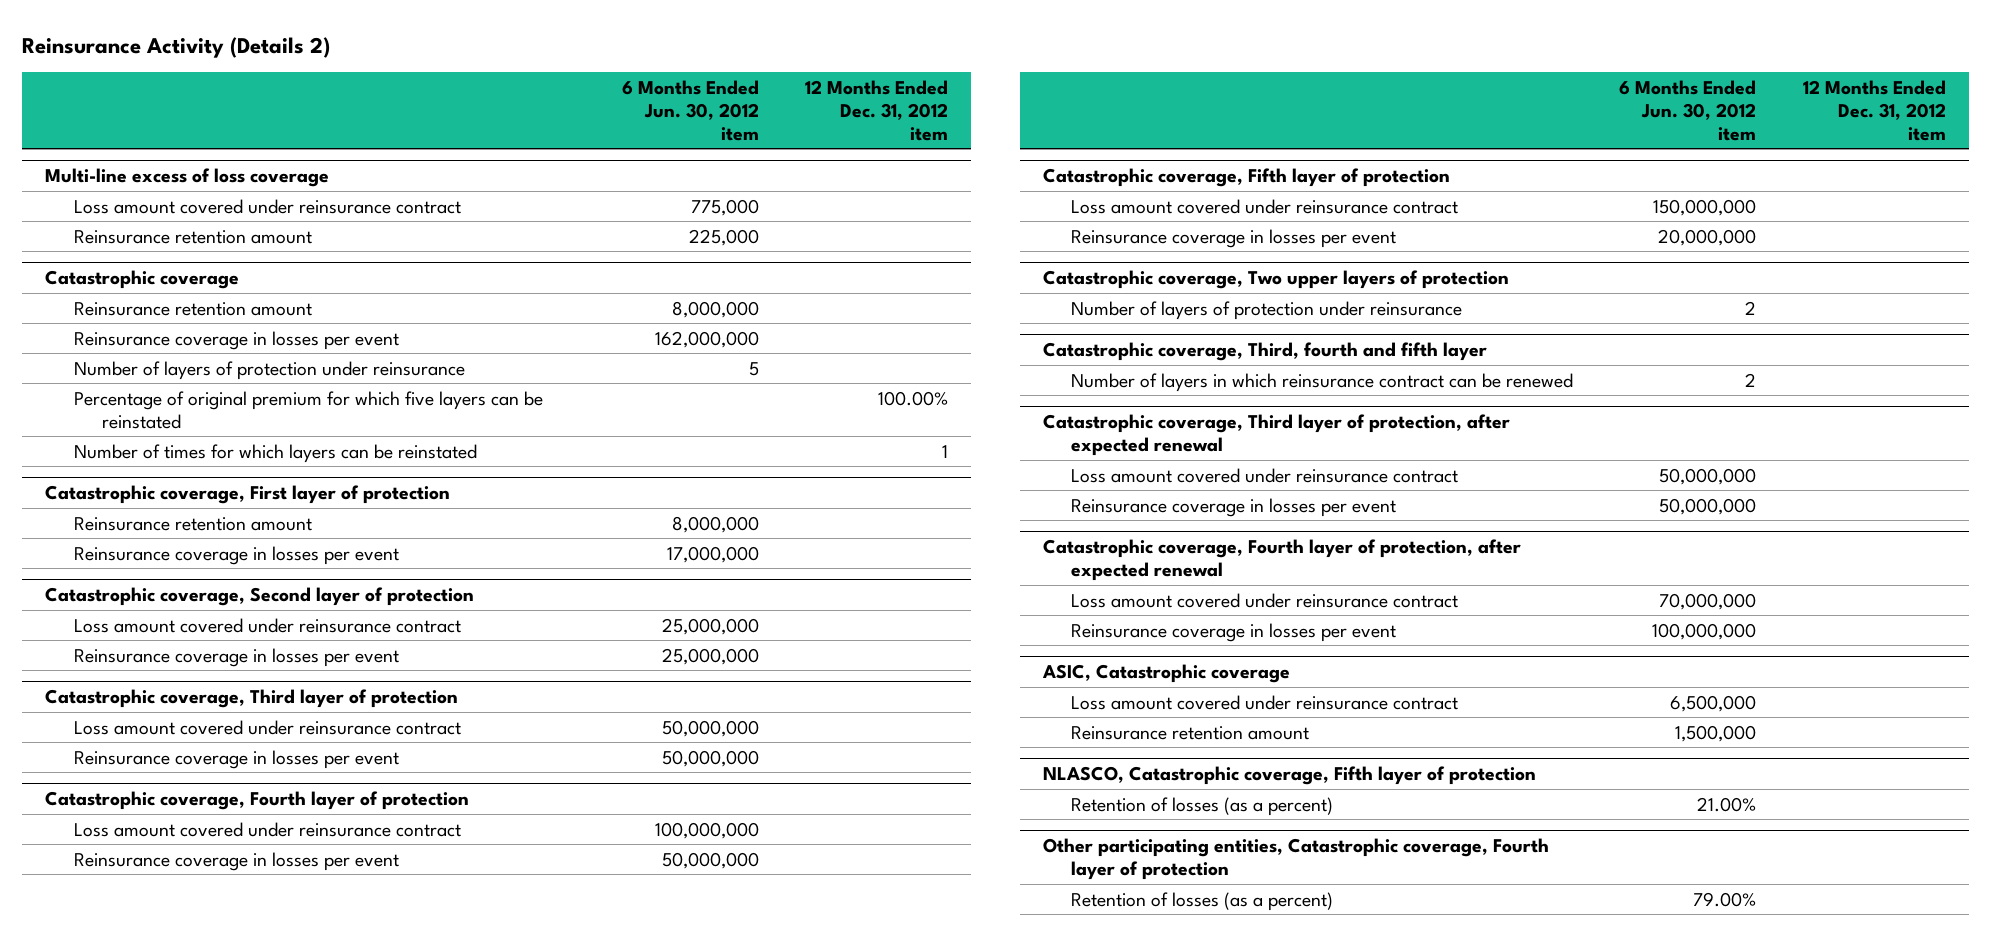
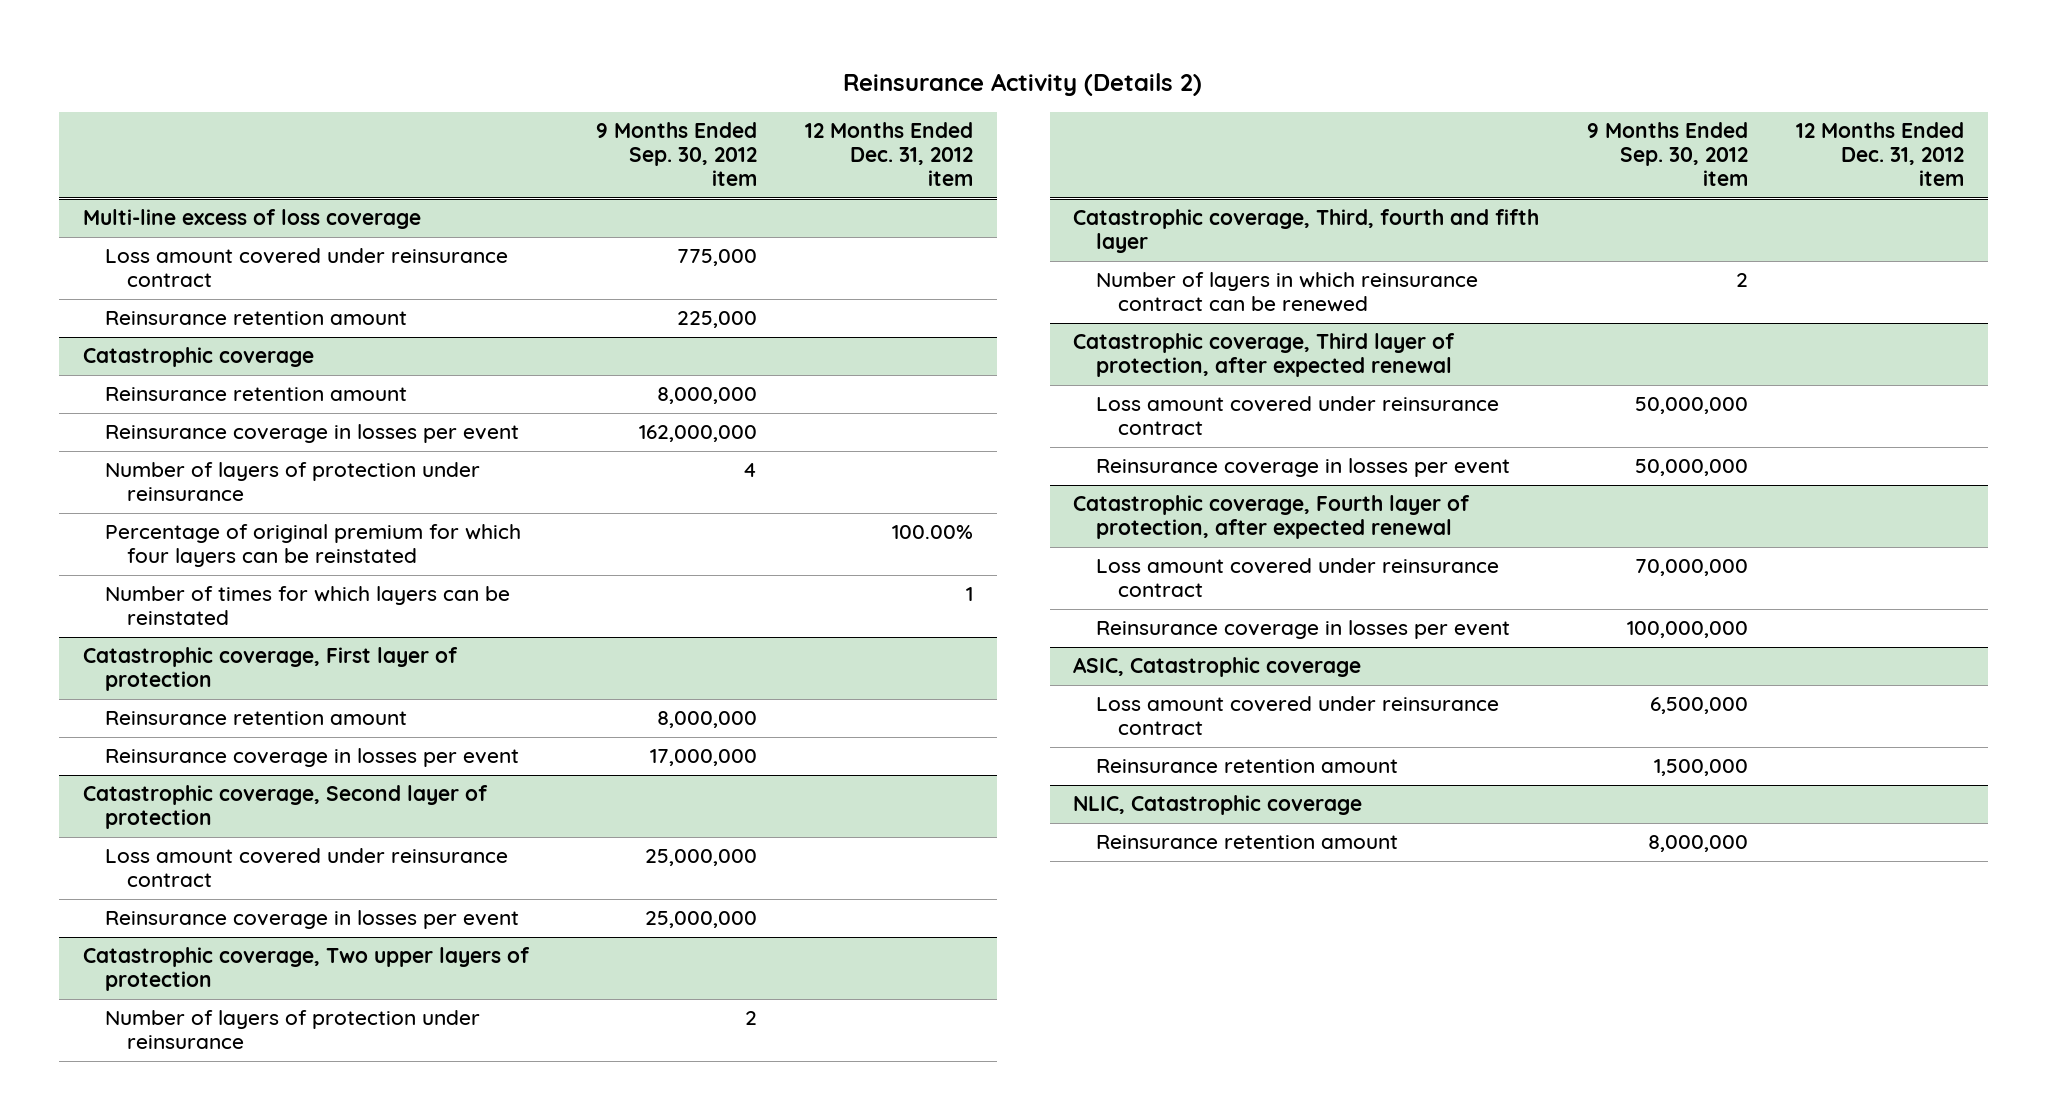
- | 6 Months Ended Jun. 30, 2012 item | 12 Months Ended Dec. 31, 2012 item
+ | 9 Months Ended Sep. 30, 2012 item | 12 Months Ended Dec. 31, 2012 item
@ Catastrophic coverage
- Percentage of original premium for which five layers can be reinstated | | 100.00%
+ Percentage of original premium for which four layers can be reinstated | | 100.00%
- Catastrophic coverage, Third layer of protection
- Loss amount covered under reinsurance contract | 50,000,000 |
- Reinsurance coverage in losses per event | 50,000,000 |
- Catastrophic coverage, Fourth layer of protection
- Loss amount covered under reinsurance contract | 100,000,000 |
- Reinsurance coverage in losses per event | 50,000,000 |
- Catastrophic coverage, Fifth layer of protection
- Loss amount covered under reinsurance contract | 150,000,000 |
- Reinsurance coverage in losses per event | 20,000,000 |
- NLASCO, Catastrophic coverage, Fifth layer of protection
- Retention of losses (as a percent) | 21.00% |
- Other participating entities, Catastrophic coverage, Fourth layer of protection
- Retention of losses (as a percent) | 79.00% |
+ NLIC, Catastrophic coverage
+ Reinsurance retention amount | 8,000,000 |

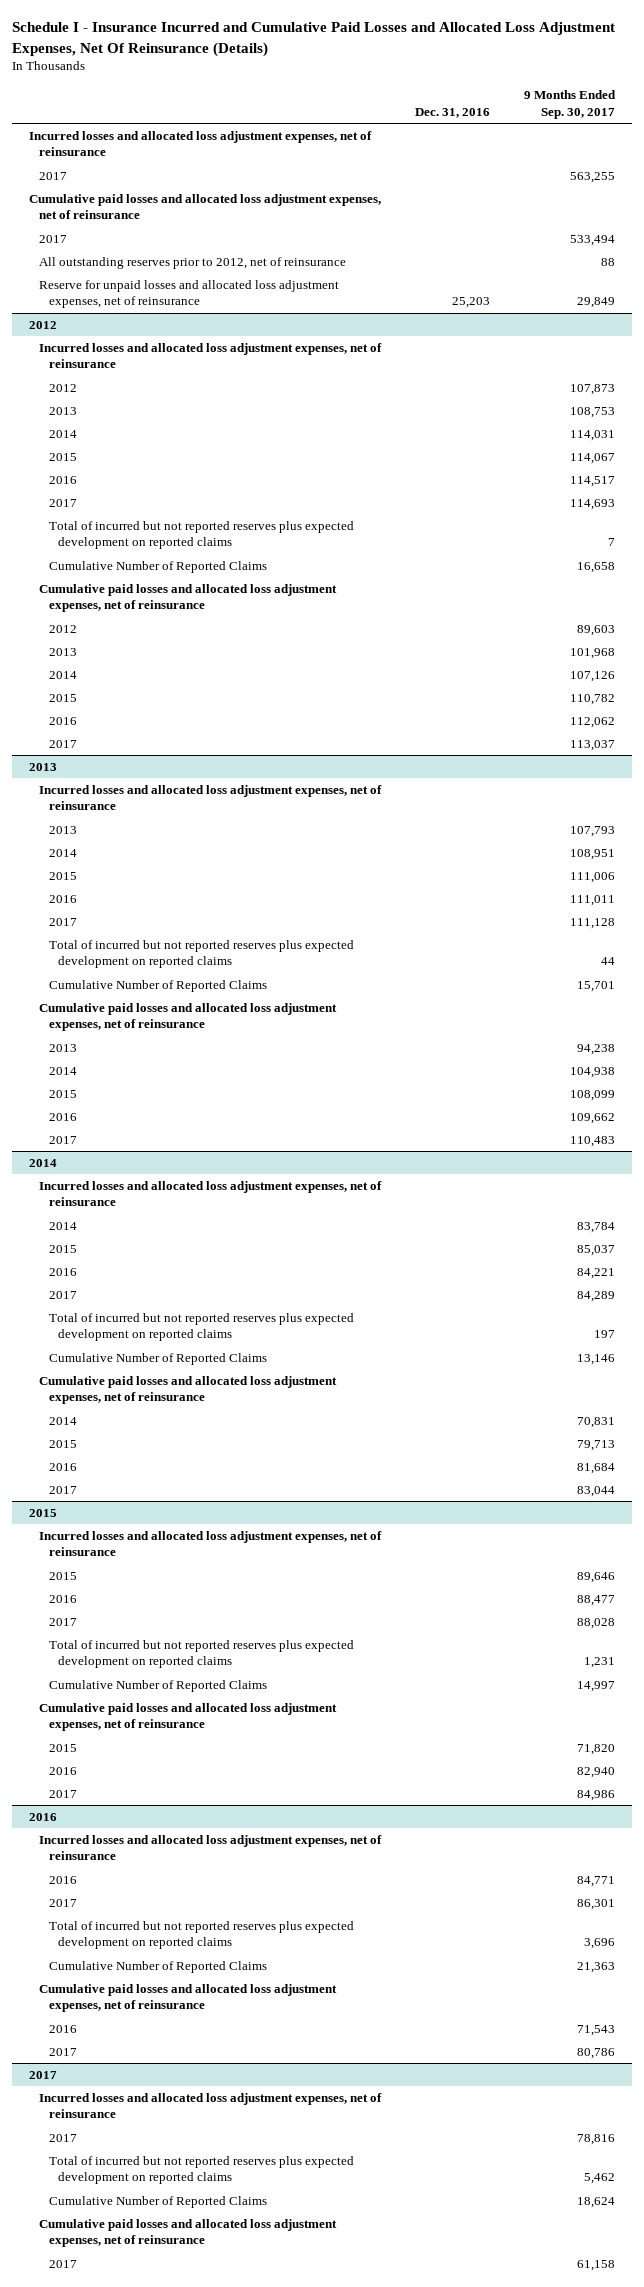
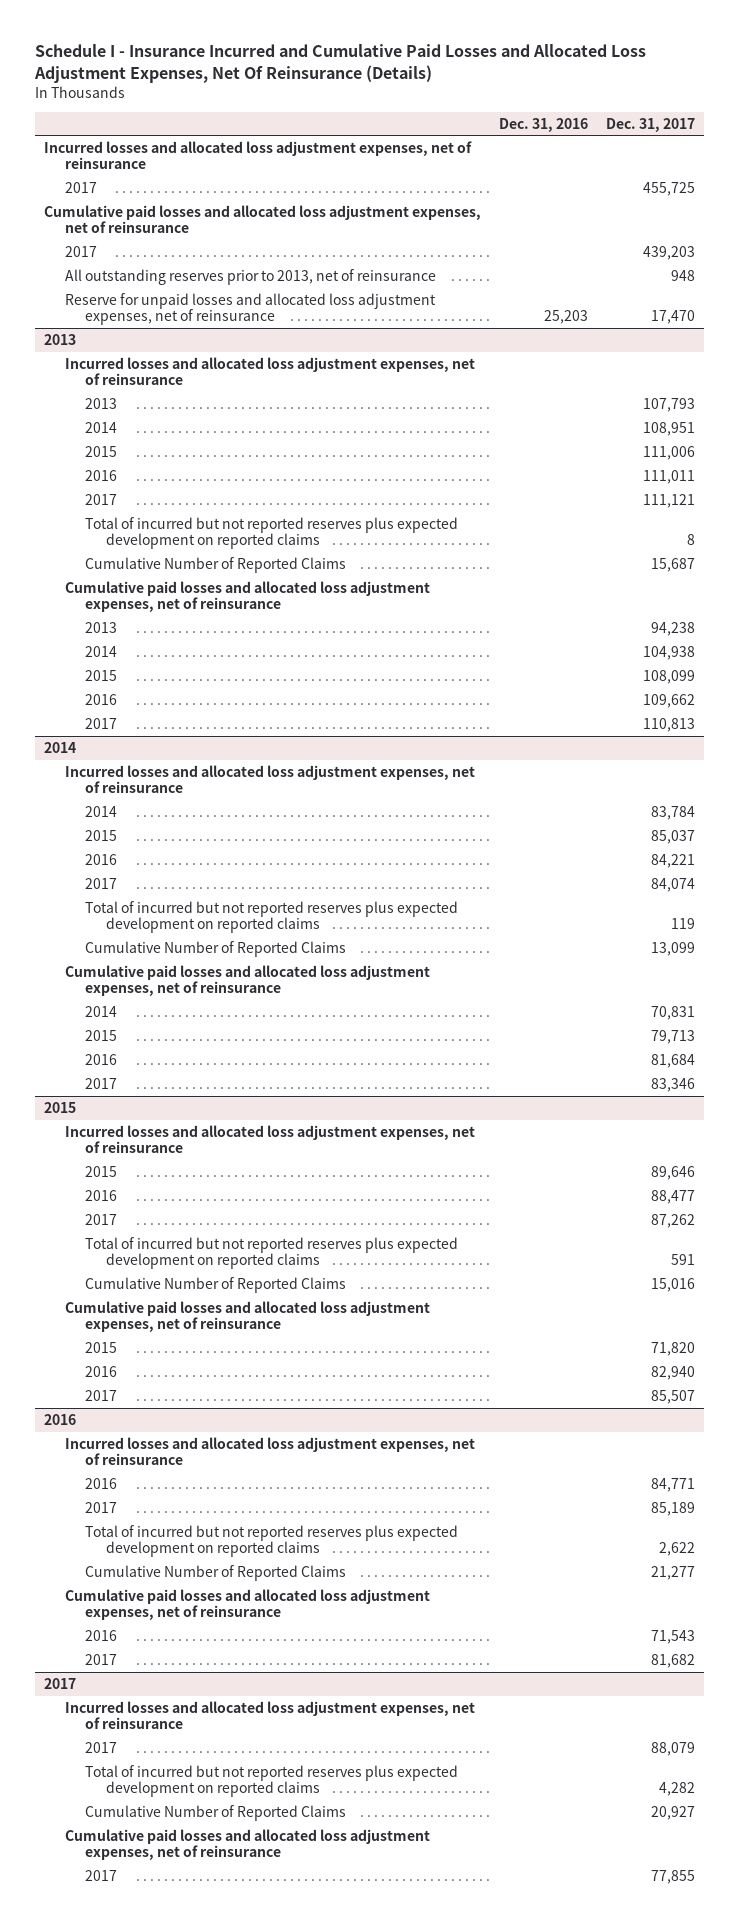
- | Dec. 31, 2016 | 9 Months Ended Sep. 30, 2017
+ | Dec. 31, 2016 | Dec. 31, 2017
- All outstanding reserves prior to 2012, net of reinsurance | | 88
+ All outstanding reserves prior to 2013, net of reinsurance | | 948
- 2012
- Incurred losses and allocated loss adjustment expenses, net of reinsurance
- 2012 | | 107,873
- 2013 | | 108,753
- 2014 | | 114,031
- 2015 | | 114,067
- 2016 | | 114,517
- 2017 | | 114,693
- Total of incurred but not reported reserves plus expected development on reported claims | | 7
- Cumulative Number of Reported Claims | | 16,658
- Cumulative paid losses and allocated loss adjustment expenses, net of reinsurance
- 2012 | | 89,603
- 2013 | | 101,968
- 2014 | | 107,126
- 2015 | | 110,782
- 2016 | | 112,062
- 2017 | | 113,037

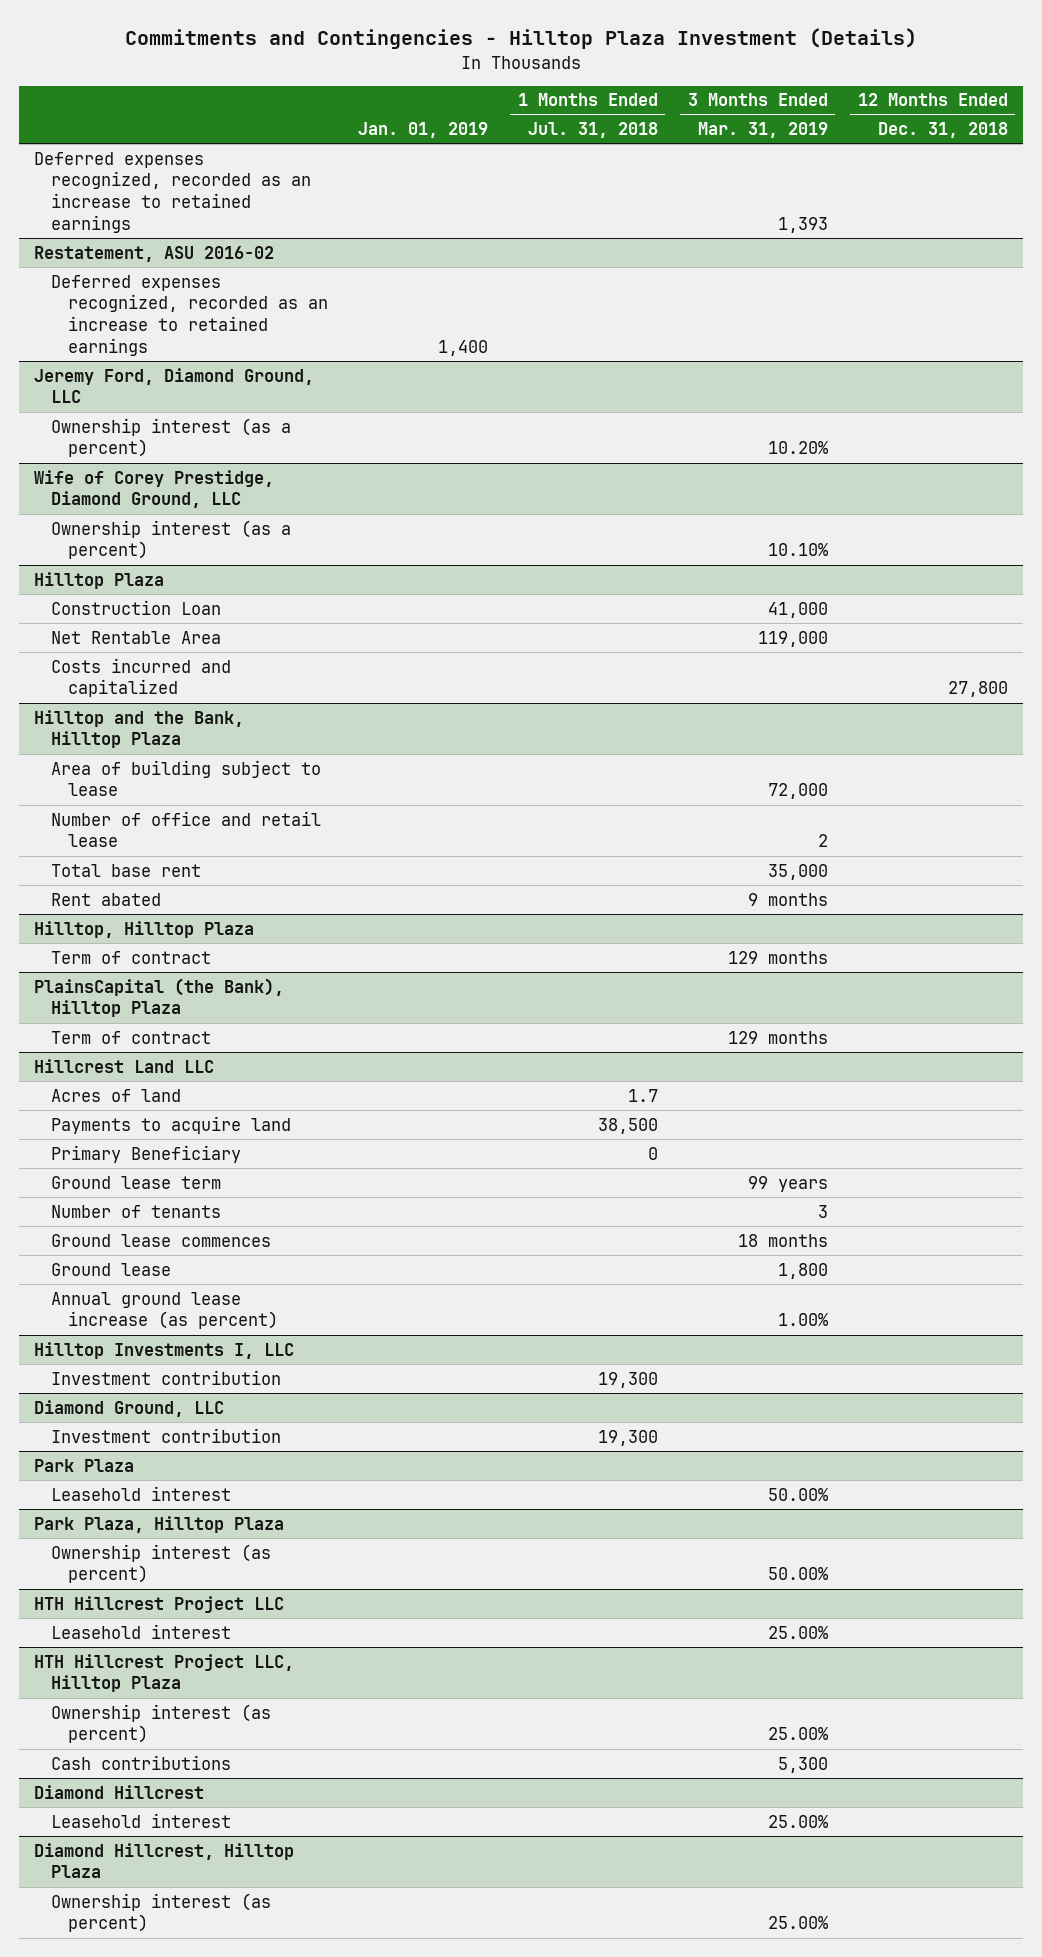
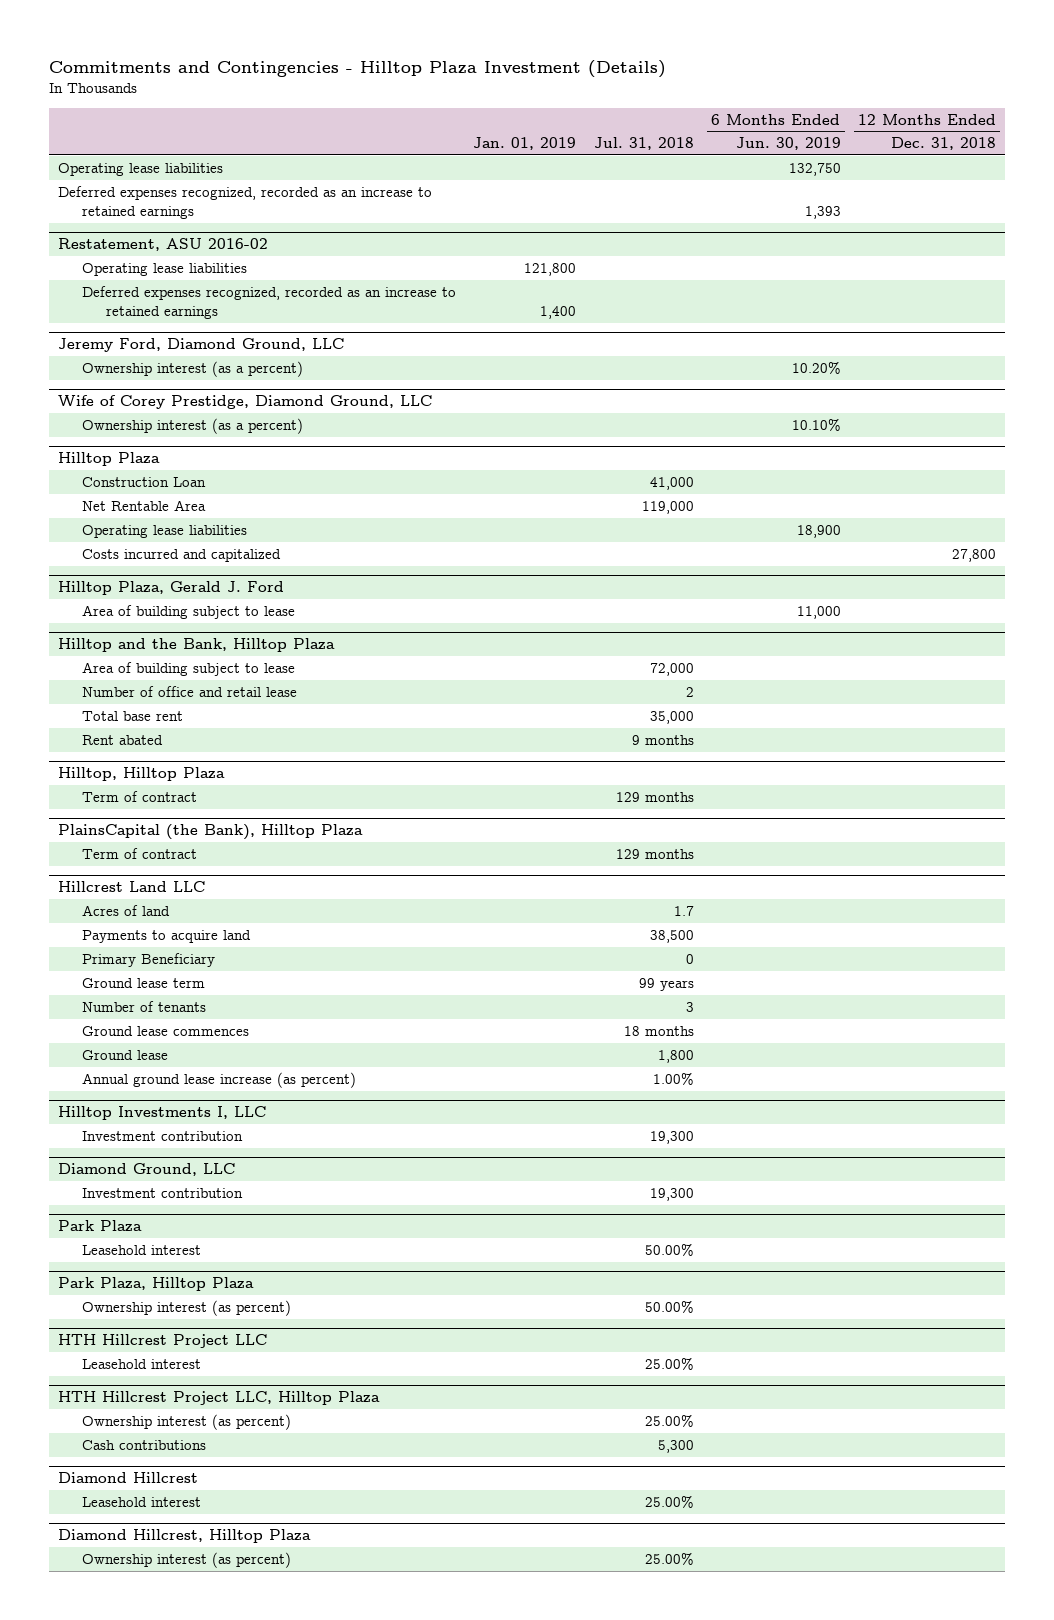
- | Jan. 01, 2019 | 1 Months Ended Jul. 31, 2018 | 3 Months Ended Mar. 31, 2019 | 12 Months Ended Dec. 31, 2018
+ | Jan. 01, 2019 | Jul. 31, 2018 | 6 Months Ended Jun. 30, 2019 | 12 Months Ended Dec. 31, 2018
+ Operating lease liabilities | | | 132,750 |
@ Restatement, ASU 2016-02
+ Operating lease liabilities | 121,800 | | |
@ Hilltop Plaza
+ Operating lease liabilities | | | 18,900 |
+ Hilltop Plaza, Gerald J. Ford
+ Area of building subject to lease | | | 11,000 |

